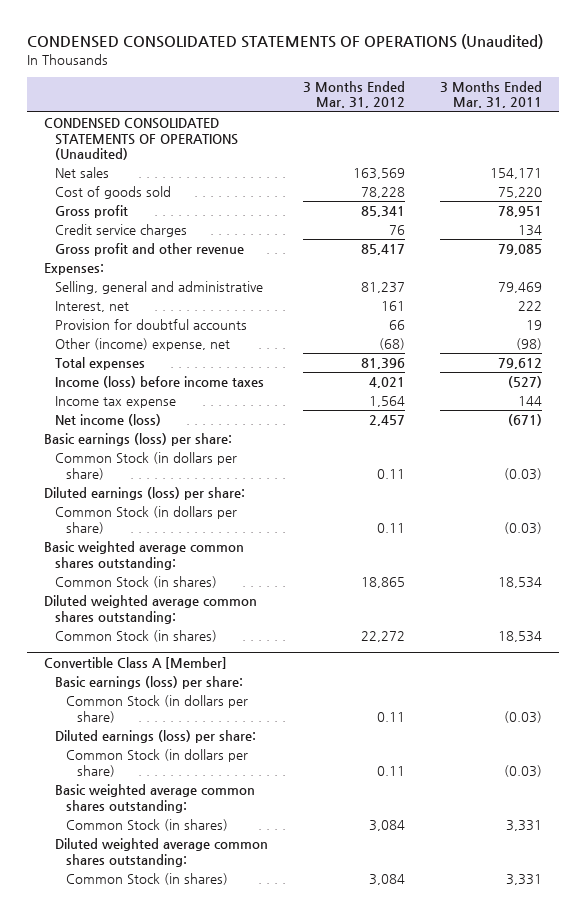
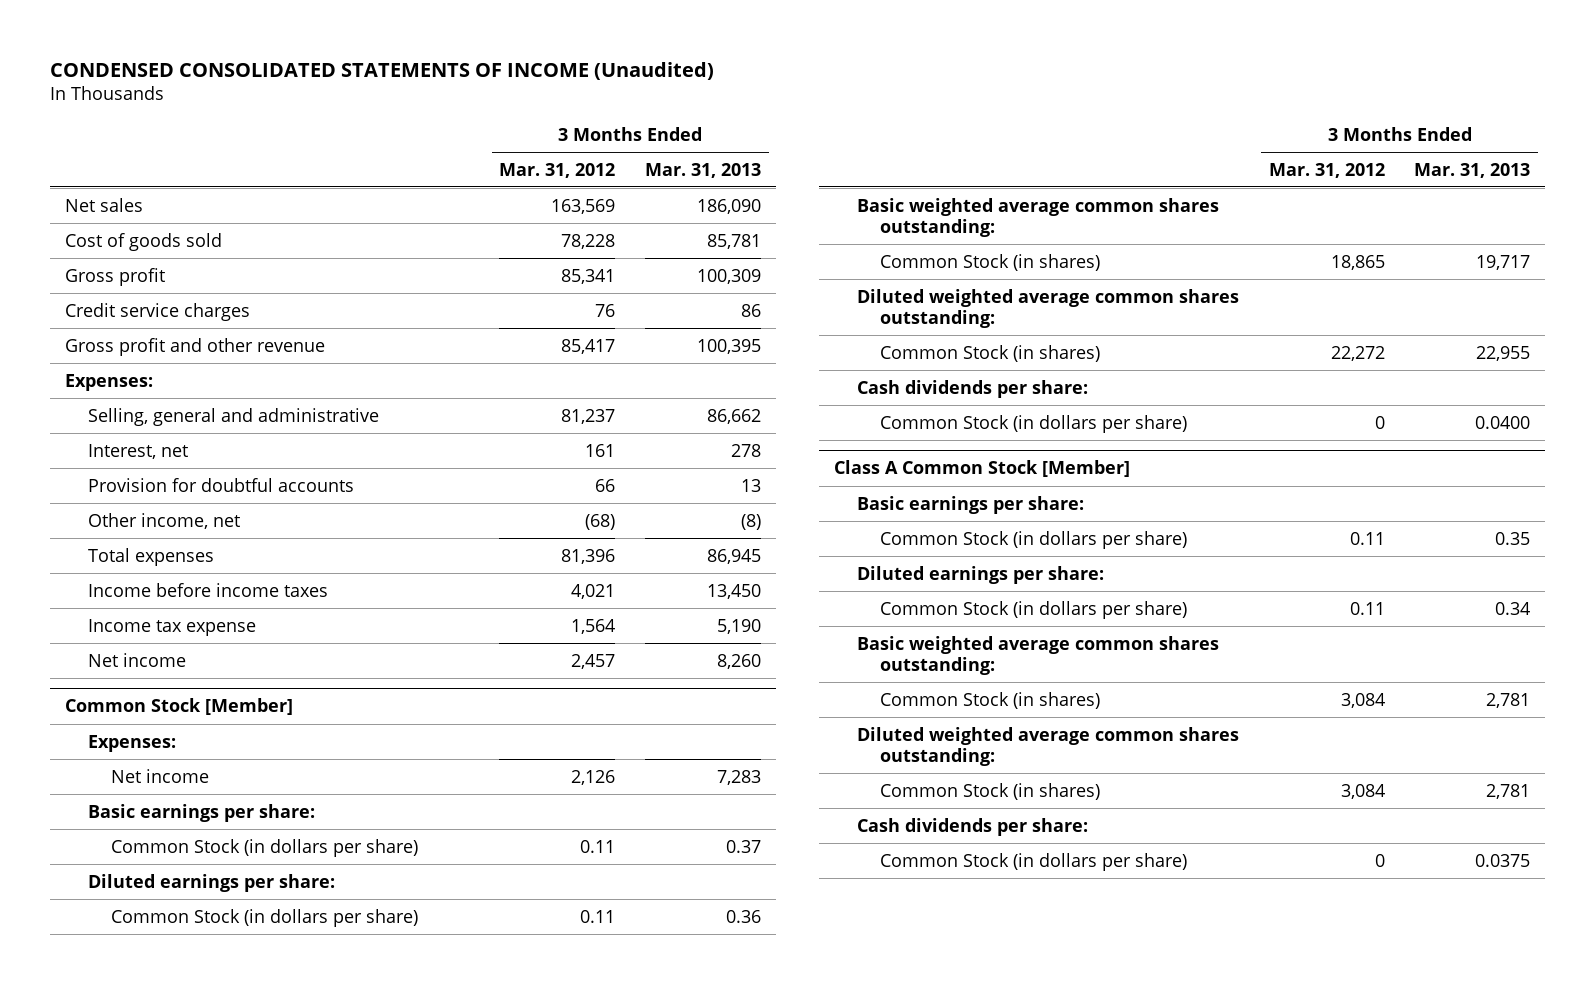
- CONDENSED CONSOLIDATED STATEMENTS OF OPERATIONS (Unaudited)
+ CONDENSED CONSOLIDATED STATEMENTS OF INCOME (Unaudited)
- | 3 Months Ended Mar. 31, 2012 | 3 Months Ended Mar. 31, 2011
+ | 3 Months Ended Mar. 31, 2012 | 3 Months Ended Mar. 31, 2013
- CONDENSED CONSOLIDATED STATEMENTS OF OPERATIONS (Unaudited)
- Other (income) expense, net | (68) | (98)
+ Other income, net | (68) | (8)
- Income (loss) before income taxes | 4,021 | (527)
+ Income before income taxes | 4,021 | 13,450
- Net income (loss) | 2,457 | (671)
- Basic earnings (loss) per share:
+ Net income | 2,457 | 8,260
+ Common Stock [Member]
+ Expenses:
+ Net income | 2,126 | 7,283
+ Basic earnings per share:
- Diluted earnings (loss) per share:
+ Diluted earnings per share:
- Convertible Class A [Member]
- Basic earnings (loss) per share:
+ Cash dividends per share:
+ Common Stock (in dollars per share) | 0 | 0.0400
+ Class A Common Stock [Member]
+ Basic earnings per share:
- Diluted earnings (loss) per share:
+ Diluted earnings per share:
+ Cash dividends per share:
+ Common Stock (in dollars per share) | 0 | 0.0375

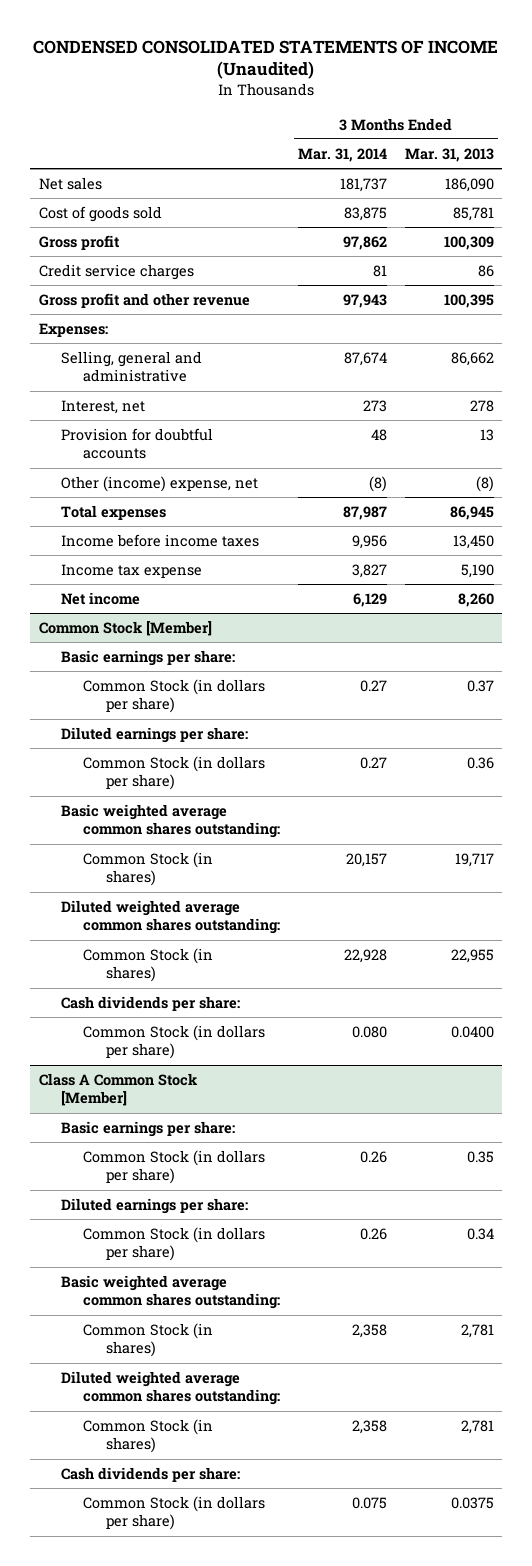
- | 3 Months Ended Mar. 31, 2012 | 3 Months Ended Mar. 31, 2013
+ | 3 Months Ended Mar. 31, 2014 | 3 Months Ended Mar. 31, 2013
- Other income, net | (68) | (8)
+ Other (income) expense, net | (8) | (8)
@ Common Stock [Member]
- Expenses:
- Net income | 2,126 | 7,283

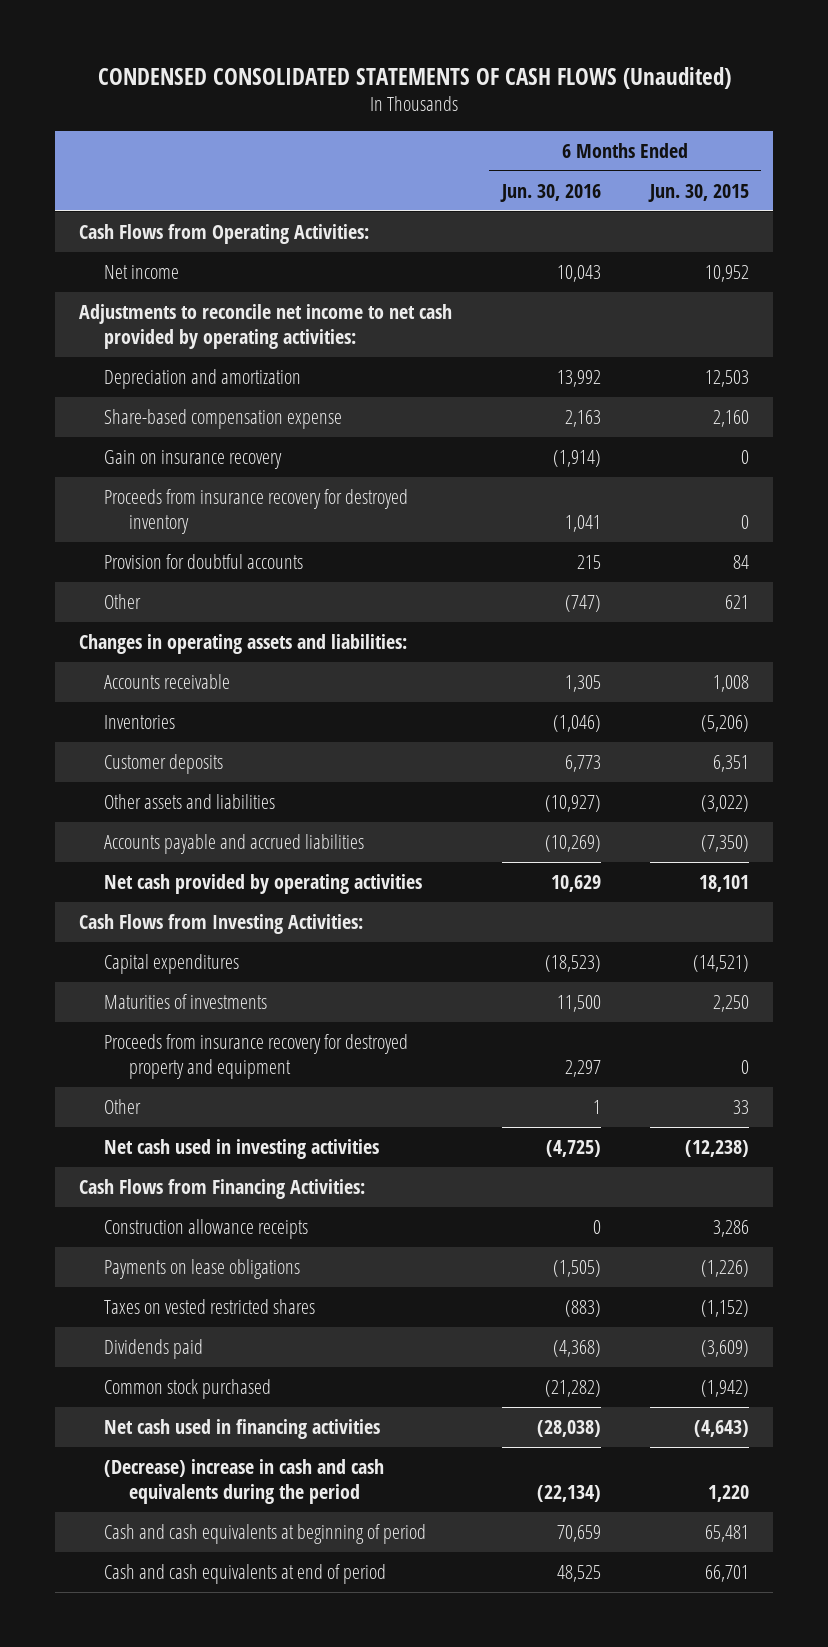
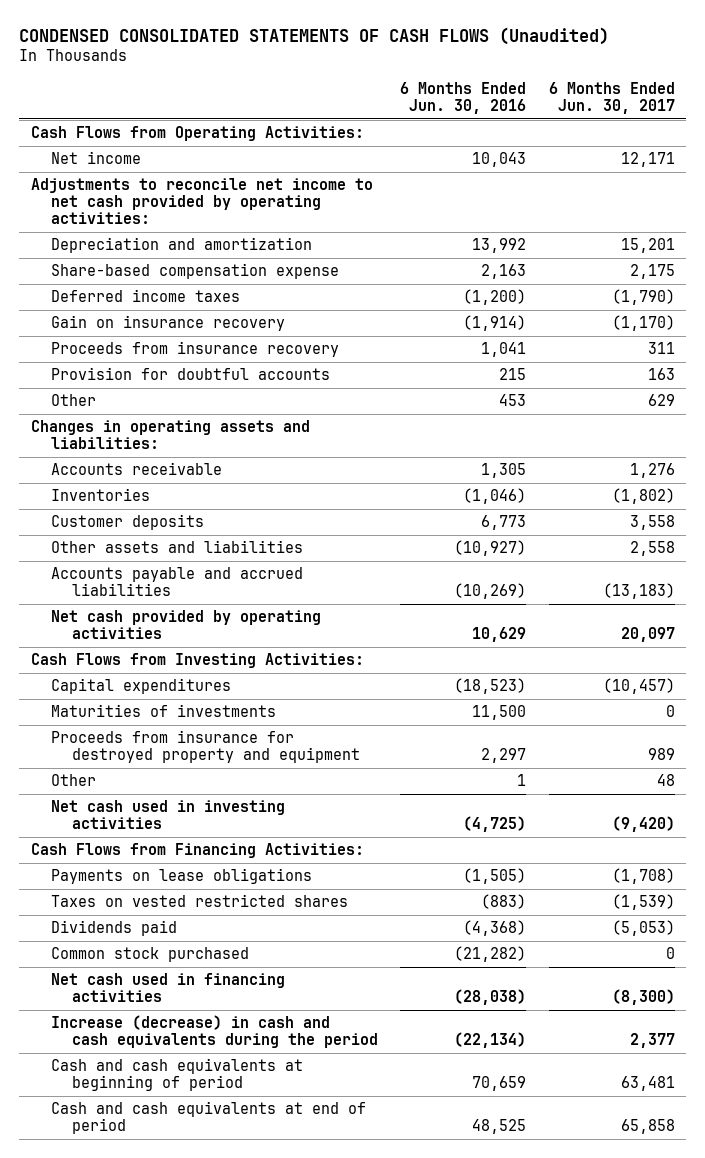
- | 6 Months Ended Jun. 30, 2016 | 6 Months Ended Jun. 30, 2015
+ | 6 Months Ended Jun. 30, 2016 | 6 Months Ended Jun. 30, 2017
+ Deferred income taxes | (1,200) | (1,790)
- Proceeds from insurance recovery for destroyed inventory | 1,041 | 0
+ Proceeds from insurance recovery | 1,041 | 311
- Other | (747) | 621
+ Other | 453 | 629
- Proceeds from insurance recovery for destroyed property and equipment | 2,297 | 0
+ Proceeds from insurance for destroyed property and equipment | 2,297 | 989
- Construction allowance receipts | 0 | 3,286
- (Decrease) increase in cash and cash equivalents during the period | (22,134) | 1,220
+ Increase (decrease) in cash and cash equivalents during the period | (22,134) | 2,377

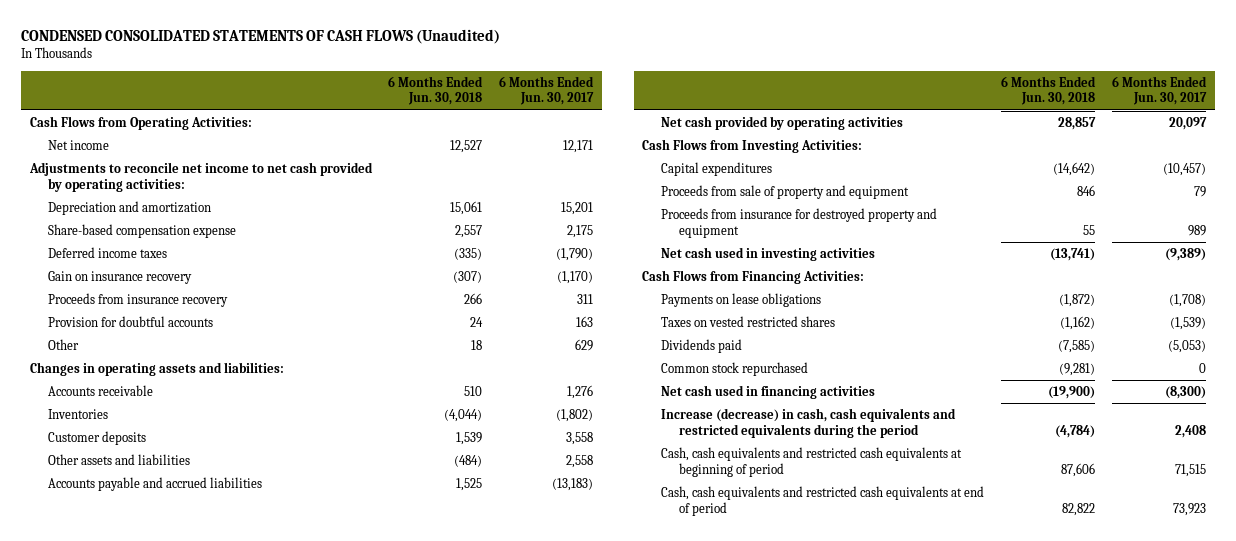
- | 6 Months Ended Jun. 30, 2016 | 6 Months Ended Jun. 30, 2017
+ | 6 Months Ended Jun. 30, 2018 | 6 Months Ended Jun. 30, 2017
- Maturities of investments | 11,500 | 0
+ Proceeds from sale of property and equipment | 846 | 79
- Other | 1 | 48
- Net cash used in investing activities | (4,725) | (9,420)
+ Net cash used in investing activities | (13,741) | (9,389)
- Common stock purchased | (21,282) | 0
+ Common stock repurchased | (9,281) | 0
- Increase (decrease) in cash and cash equivalents during the period | (22,134) | 2,377
- Cash and cash equivalents at beginning of period | 70,659 | 63,481
- Cash and cash equivalents at end of period | 48,525 | 65,858
+ Increase (decrease) in cash, cash equivalents and restricted equivalents during the period | (4,784) | 2,408
+ Cash, cash equivalents and restricted cash equivalents at beginning of period | 87,606 | 71,515
+ Cash, cash equivalents and restricted cash equivalents at end of period | 82,822 | 73,923

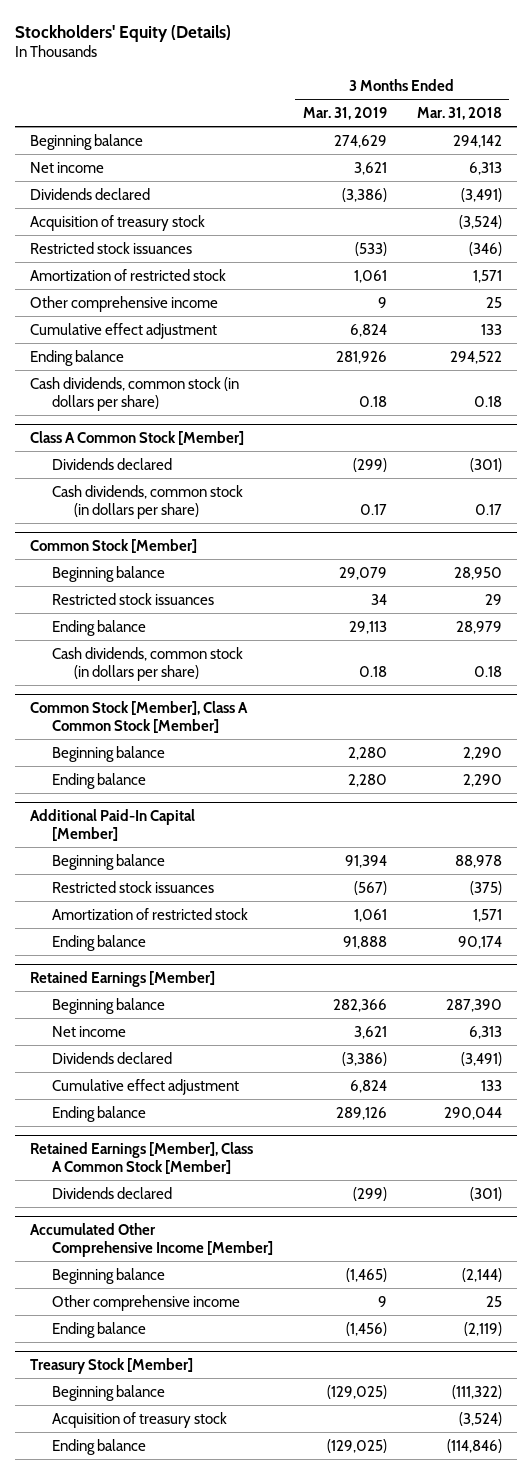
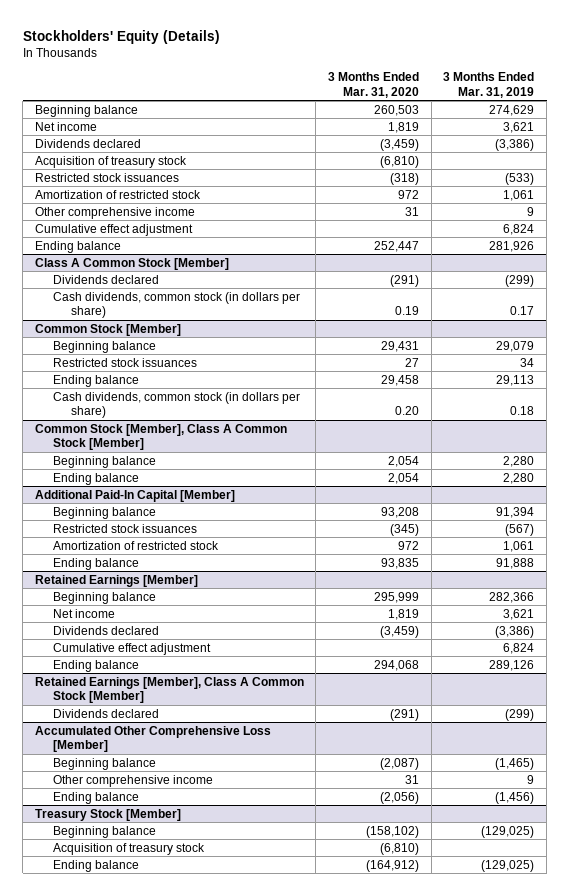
- | 3 Months Ended Mar. 31, 2019 | 3 Months Ended Mar. 31, 2018
+ | 3 Months Ended Mar. 31, 2020 | 3 Months Ended Mar. 31, 2019
- Cash dividends, common stock (in dollars per share) | 0.18 | 0.18
- Accumulated Other Comprehensive Income [Member]
+ Accumulated Other Comprehensive Loss [Member]

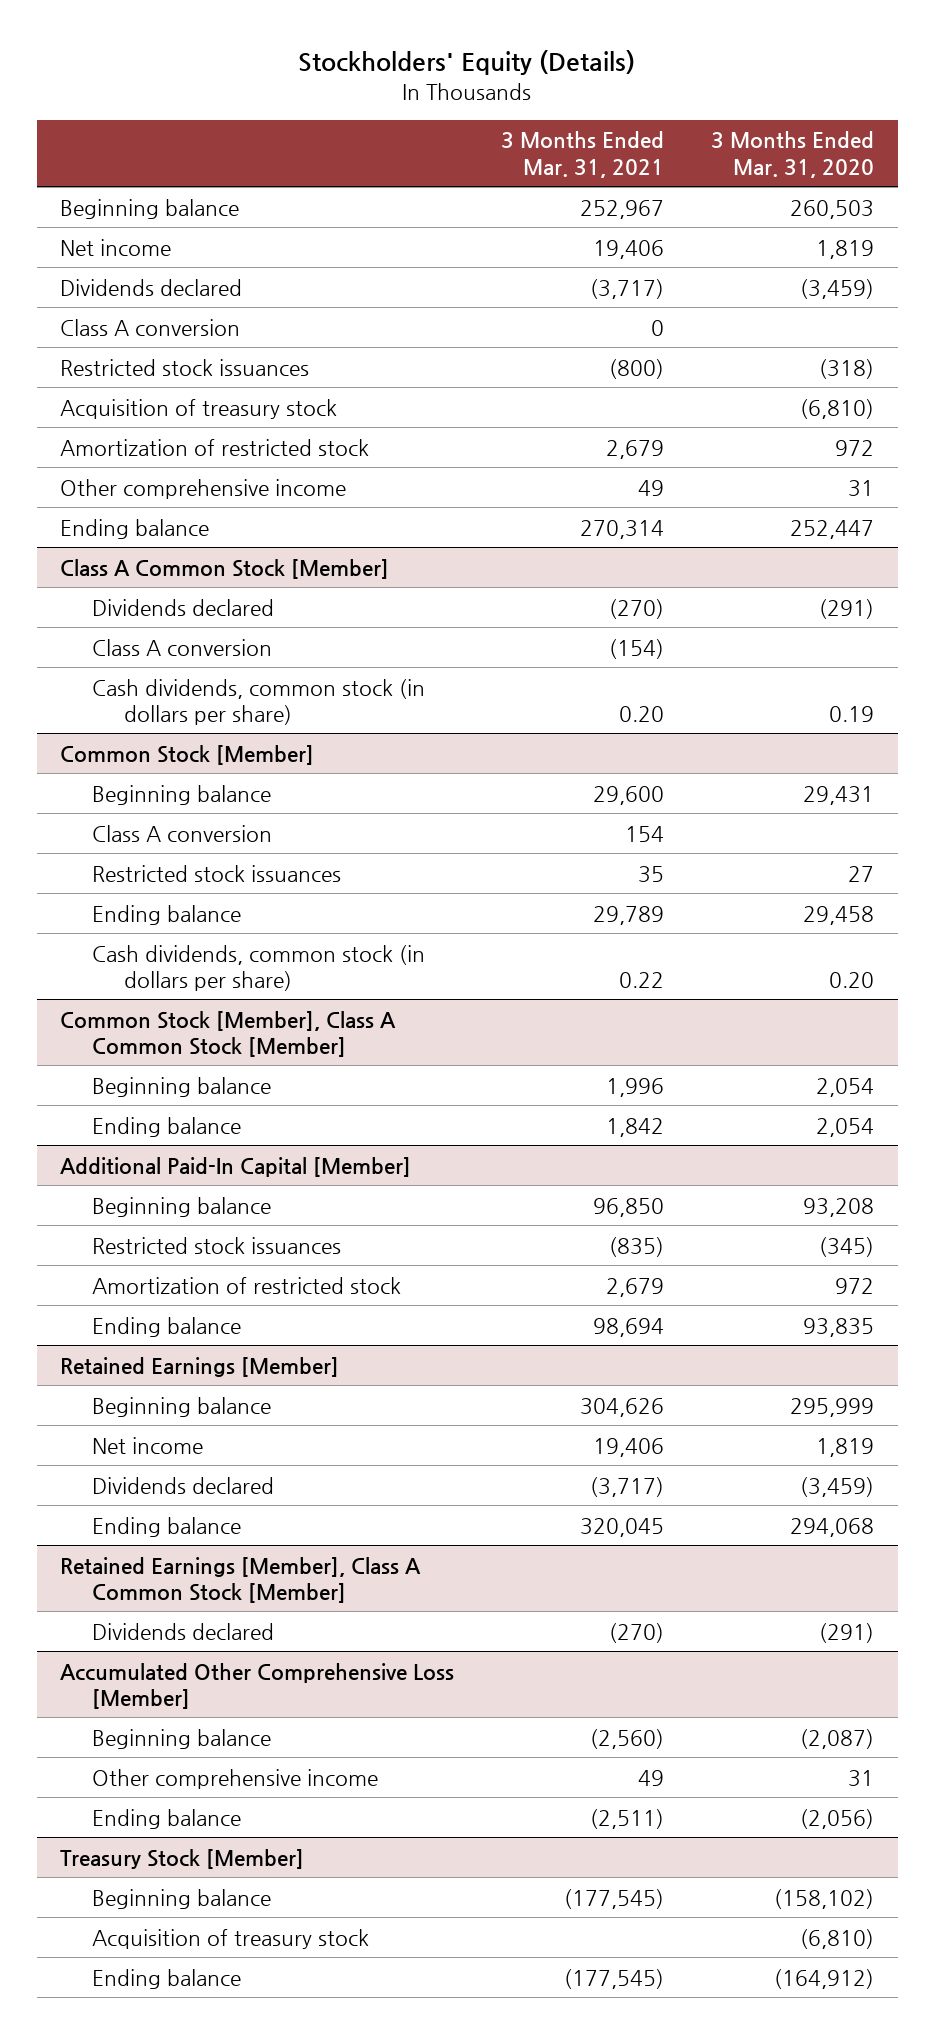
- | 3 Months Ended Mar. 31, 2020 | 3 Months Ended Mar. 31, 2019
+ | 3 Months Ended Mar. 31, 2021 | 3 Months Ended Mar. 31, 2020
+ Class A conversion | 0 |
moved down: Acquisition of treasury stock | | (6,810)
- Cumulative effect adjustment | | 6,824
@ Class A Common Stock [Member]
+ Class A conversion | (154) |
@ Common Stock [Member]
+ Class A conversion | 154 |
@ Retained Earnings [Member]
- Cumulative effect adjustment | | 6,824

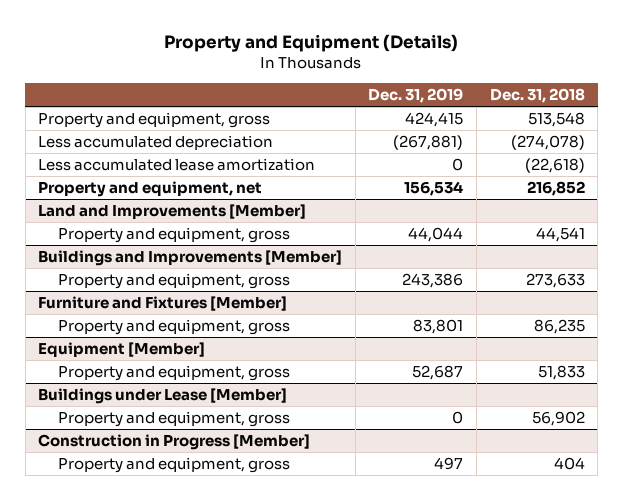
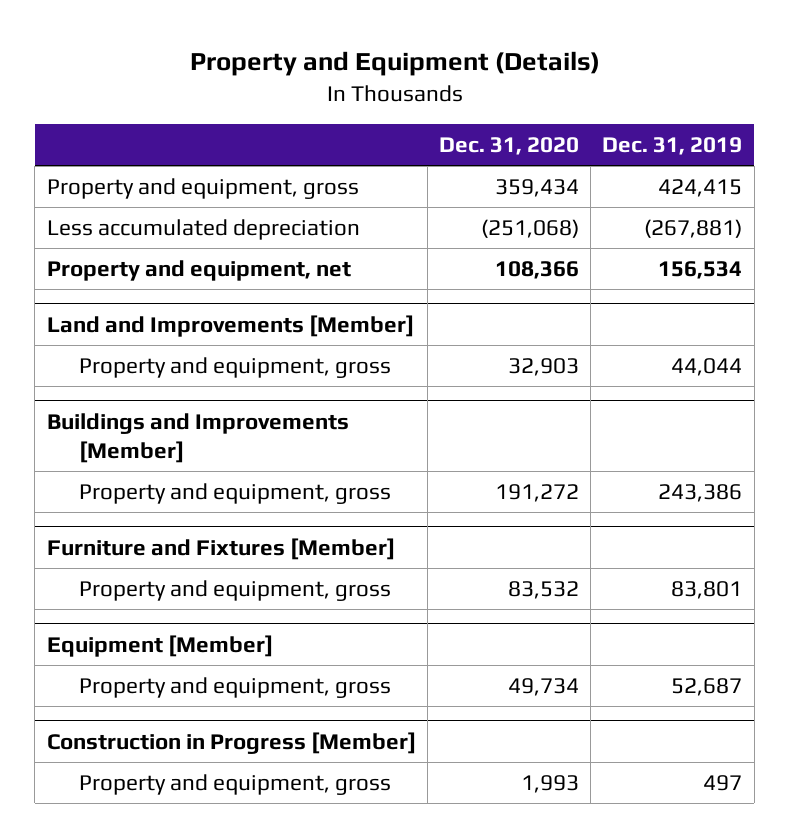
- | Dec. 31, 2019 | Dec. 31, 2018
+ | Dec. 31, 2020 | Dec. 31, 2019
- Less accumulated lease amortization | 0 | (22,618)
- Buildings under Lease [Member]
- Property and equipment, gross | 0 | 56,902

